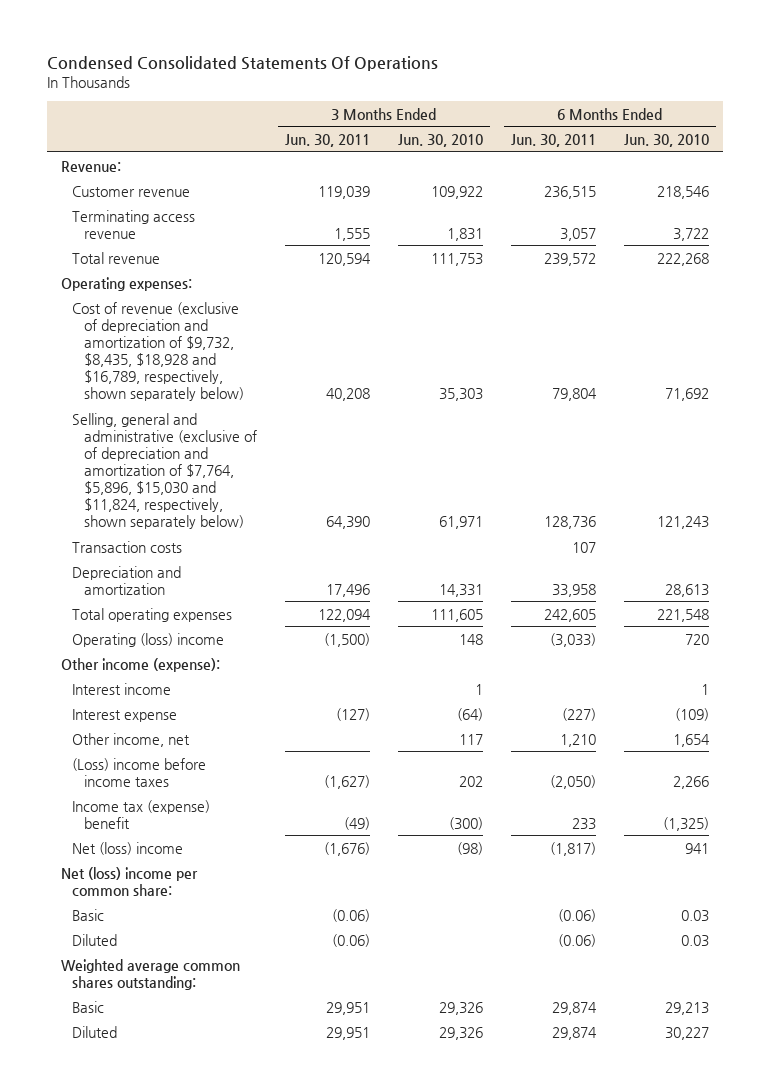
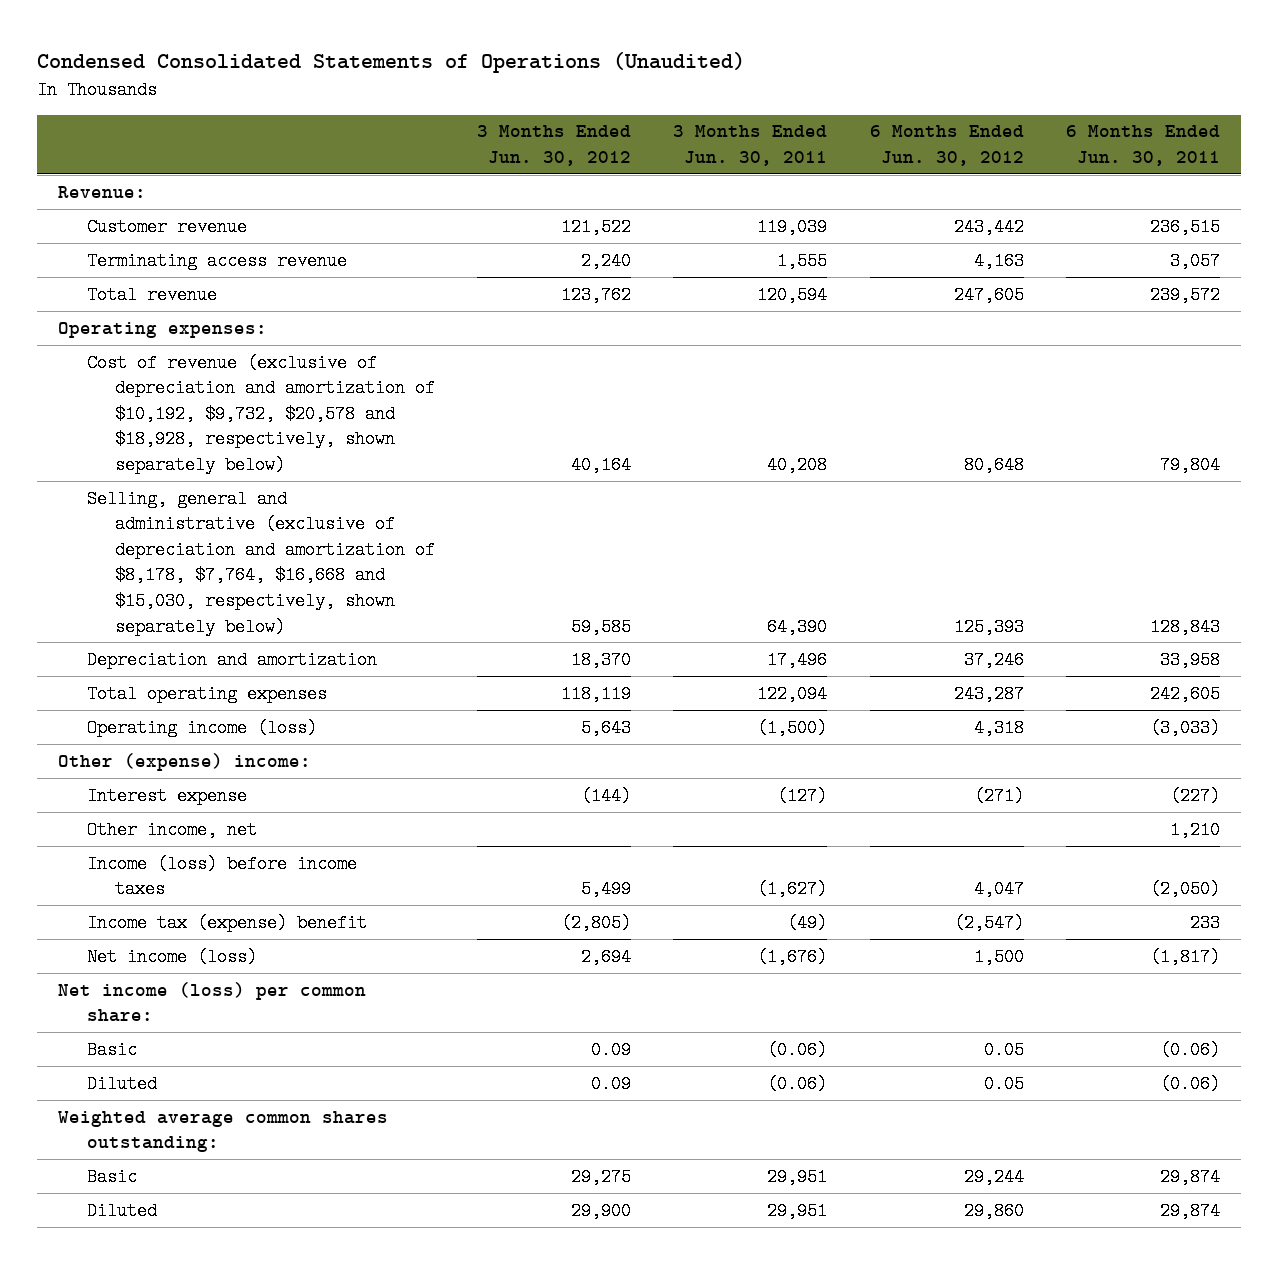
- Condensed Consolidated Statements Of Operations
+ Condensed Consolidated Statements of Operations (Unaudited)
- | 3 Months Ended Jun. 30, 2011 | 3 Months Ended Jun. 30, 2010 | 6 Months Ended Jun. 30, 2011 | 6 Months Ended Jun. 30, 2010
+ | 3 Months Ended Jun. 30, 2012 | 3 Months Ended Jun. 30, 2011 | 6 Months Ended Jun. 30, 2012 | 6 Months Ended Jun. 30, 2011
- Cost of revenue (exclusive of depreciation and amortization of $9,732, $8,435, $18,928 and $16,789, respectively, shown separately below) | 40,208 | 35,303 | 79,804 | 71,692
- Selling, general and administrative (exclusive of of depreciation and amortization of $7,764, $5,896, $15,030 and $11,824, respectively, shown separately below) | 64,390 | 61,971 | 128,736 | 121,243
- Transaction costs | | | 107 |
+ Cost of revenue (exclusive of depreciation and amortization of $10,192, $9,732, $20,578 and $18,928, respectively, shown separately below) | 40,164 | 40,208 | 80,648 | 79,804
+ Selling, general and administrative (exclusive of depreciation and amortization of $8,178, $7,764, $16,668 and $15,030, respectively, shown separately below) | 59,585 | 64,390 | 125,393 | 128,843
- Operating (loss) income | (1,500) | 148 | (3,033) | 720
- Other income (expense):
- Interest income | | 1 | | 1
+ Operating income (loss) | 5,643 | (1,500) | 4,318 | (3,033)
+ Other (expense) income:
- (Loss) income before income taxes | (1,627) | 202 | (2,050) | 2,266
+ Income (loss) before income taxes | 5,499 | (1,627) | 4,047 | (2,050)
- Net (loss) income | (1,676) | (98) | (1,817) | 941
- Net (loss) income per common share:
+ Net income (loss) | 2,694 | (1,676) | 1,500 | (1,817)
+ Net income (loss) per common share:

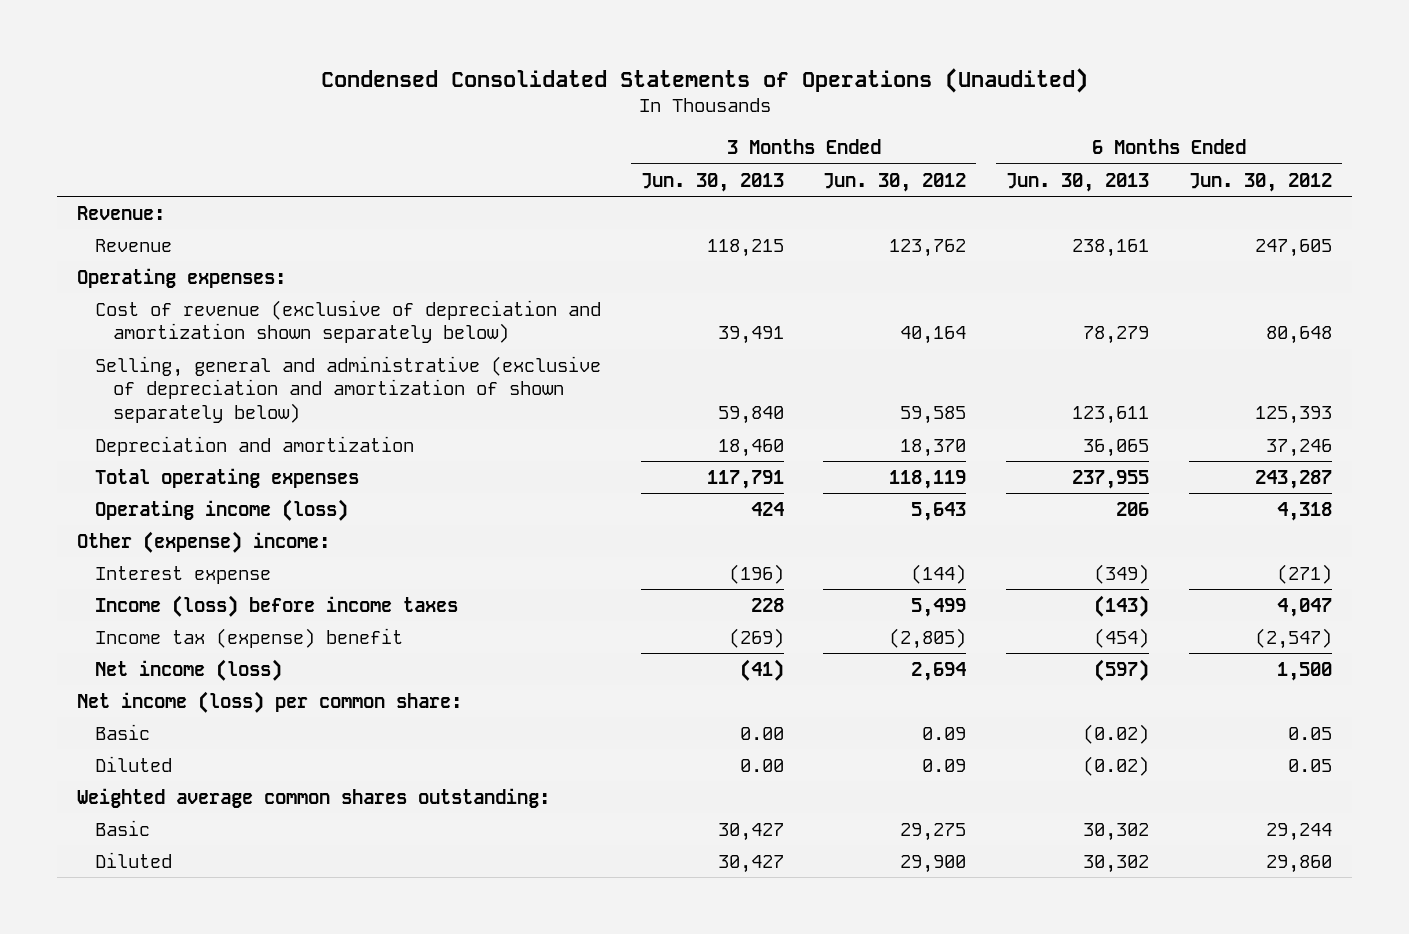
- | 3 Months Ended Jun. 30, 2012 | 3 Months Ended Jun. 30, 2011 | 6 Months Ended Jun. 30, 2012 | 6 Months Ended Jun. 30, 2011
+ | 3 Months Ended Jun. 30, 2013 | 3 Months Ended Jun. 30, 2012 | 6 Months Ended Jun. 30, 2013 | 6 Months Ended Jun. 30, 2012
- Customer revenue | 121,522 | 119,039 | 243,442 | 236,515
- Terminating access revenue | 2,240 | 1,555 | 4,163 | 3,057
- Total revenue | 123,762 | 120,594 | 247,605 | 239,572
+ Revenue | 118,215 | 123,762 | 238,161 | 247,605
- Cost of revenue (exclusive of depreciation and amortization of $10,192, $9,732, $20,578 and $18,928, respectively, shown separately below) | 40,164 | 40,208 | 80,648 | 79,804
- Selling, general and administrative (exclusive of depreciation and amortization of $8,178, $7,764, $16,668 and $15,030, respectively, shown separately below) | 59,585 | 64,390 | 125,393 | 128,843
+ Cost of revenue (exclusive of depreciation and amortization shown separately below) | 39,491 | 40,164 | 78,279 | 80,648
+ Selling, general and administrative (exclusive of depreciation and amortization of shown separately below) | 59,840 | 59,585 | 123,611 | 125,393
- Other income, net | | | | 1,210

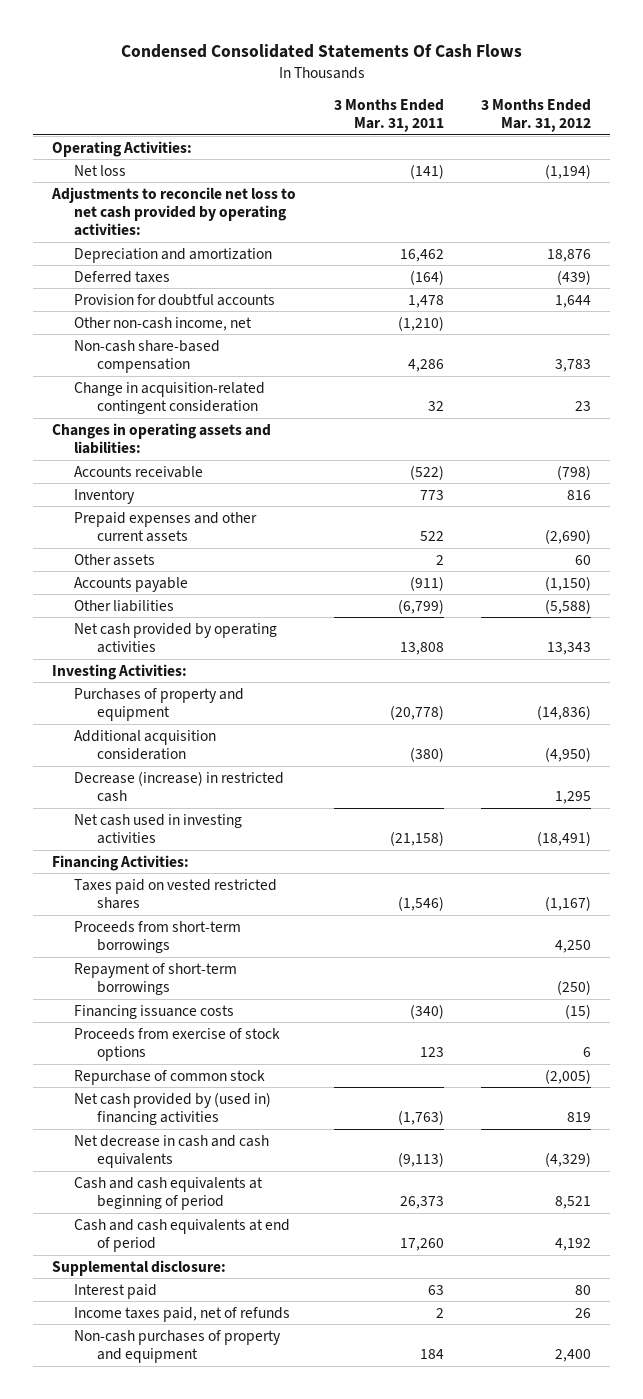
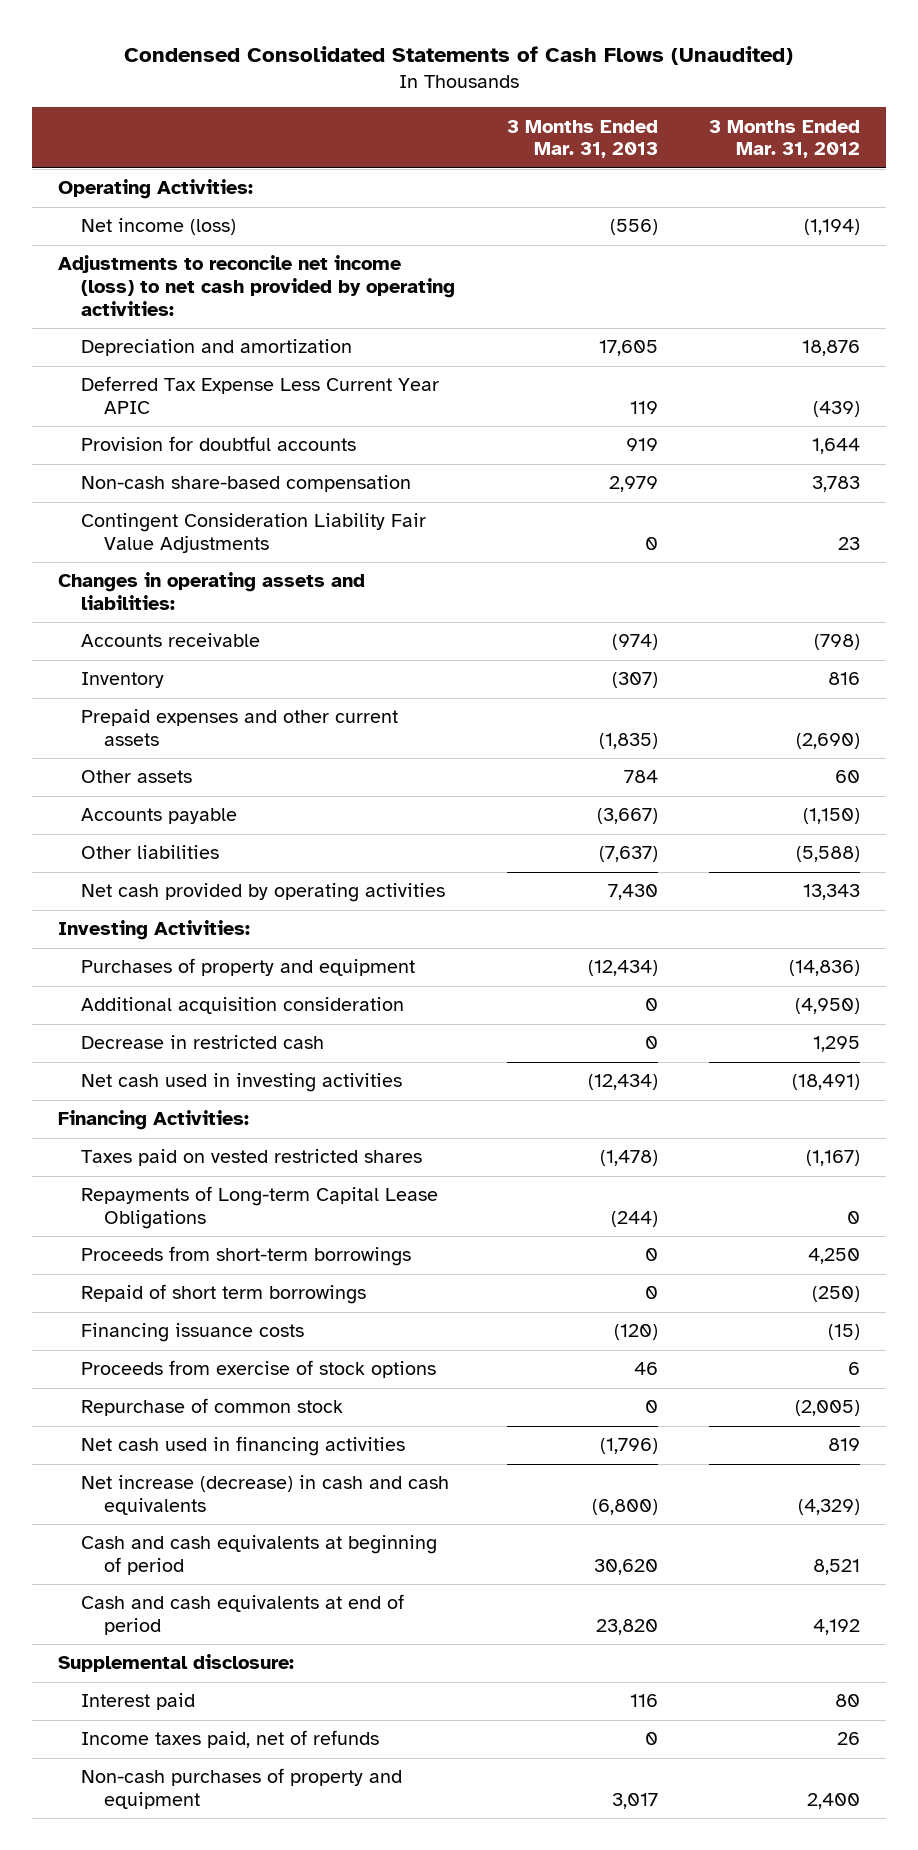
- Condensed Consolidated Statements Of Cash Flows
+ Condensed Consolidated Statements of Cash Flows (Unaudited)
- | 3 Months Ended Mar. 31, 2011 | 3 Months Ended Mar. 31, 2012
+ | 3 Months Ended Mar. 31, 2013 | 3 Months Ended Mar. 31, 2012
- Net loss | (141) | (1,194)
- Adjustments to reconcile net loss to net cash provided by operating activities:
+ Net income (loss) | (556) | (1,194)
+ Adjustments to reconcile net income (loss) to net cash provided by operating activities:
- Deferred taxes | (164) | (439)
+ Deferred Tax Expense Less Current Year APIC | 119 | (439)
- Other non-cash income, net | (1,210) |
- Change in acquisition-related contingent consideration | 32 | 23
+ Contingent Consideration Liability Fair Value Adjustments | 0 | 23
- Decrease (increase) in restricted cash | | 1,295
+ Decrease in restricted cash | 0 | 1,295
+ Repayments of Long-term Capital Lease Obligations | (244) | 0
- Repayment of short-term borrowings | | (250)
+ Repaid of short term borrowings | 0 | (250)
- Net cash provided by (used in) financing activities | (1,763) | 819
- Net decrease in cash and cash equivalents | (9,113) | (4,329)
+ Net cash used in financing activities | (1,796) | 819
+ Net increase (decrease) in cash and cash equivalents | (6,800) | (4,329)

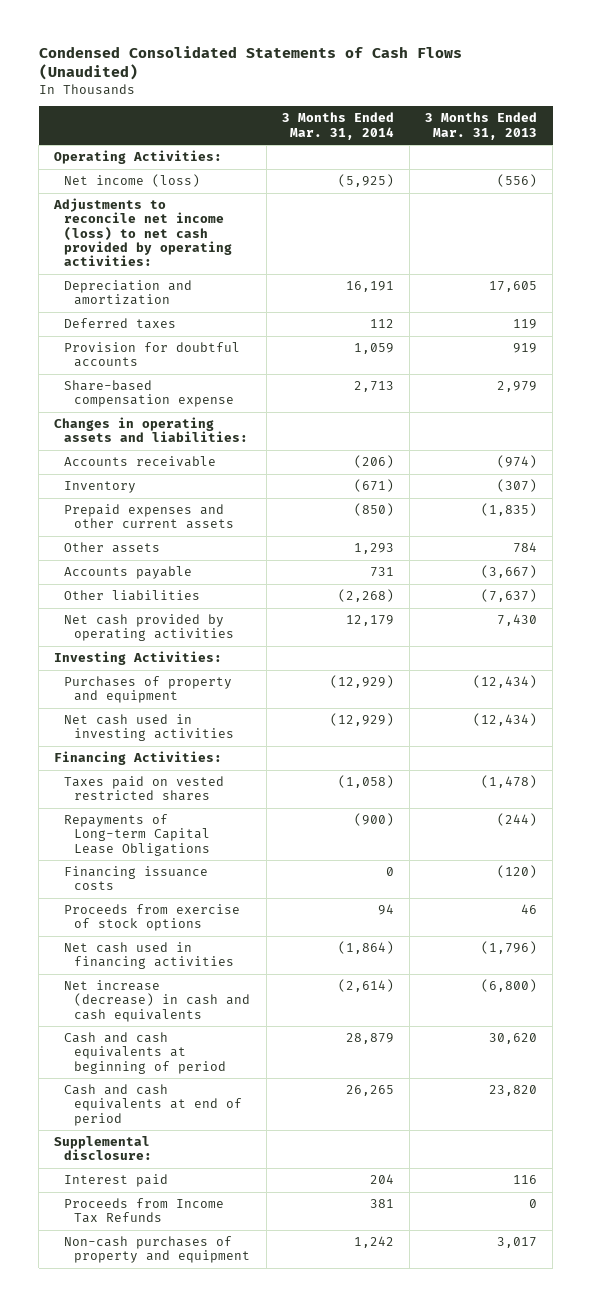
- | 3 Months Ended Mar. 31, 2013 | 3 Months Ended Mar. 31, 2012
+ | 3 Months Ended Mar. 31, 2014 | 3 Months Ended Mar. 31, 2013
- Deferred Tax Expense Less Current Year APIC | 119 | (439)
+ Deferred taxes | 112 | 119
- Non-cash share-based compensation | 2,979 | 3,783
- Contingent Consideration Liability Fair Value Adjustments | 0 | 23
+ Share-based compensation expense | 2,713 | 2,979
- Additional acquisition consideration | 0 | (4,950)
- Decrease in restricted cash | 0 | 1,295
- Proceeds from short-term borrowings | 0 | 4,250
- Repaid of short term borrowings | 0 | (250)
- Repurchase of common stock | 0 | (2,005)
- Income taxes paid, net of refunds | 0 | 26
+ Proceeds from Income Tax Refunds | 381 | 0

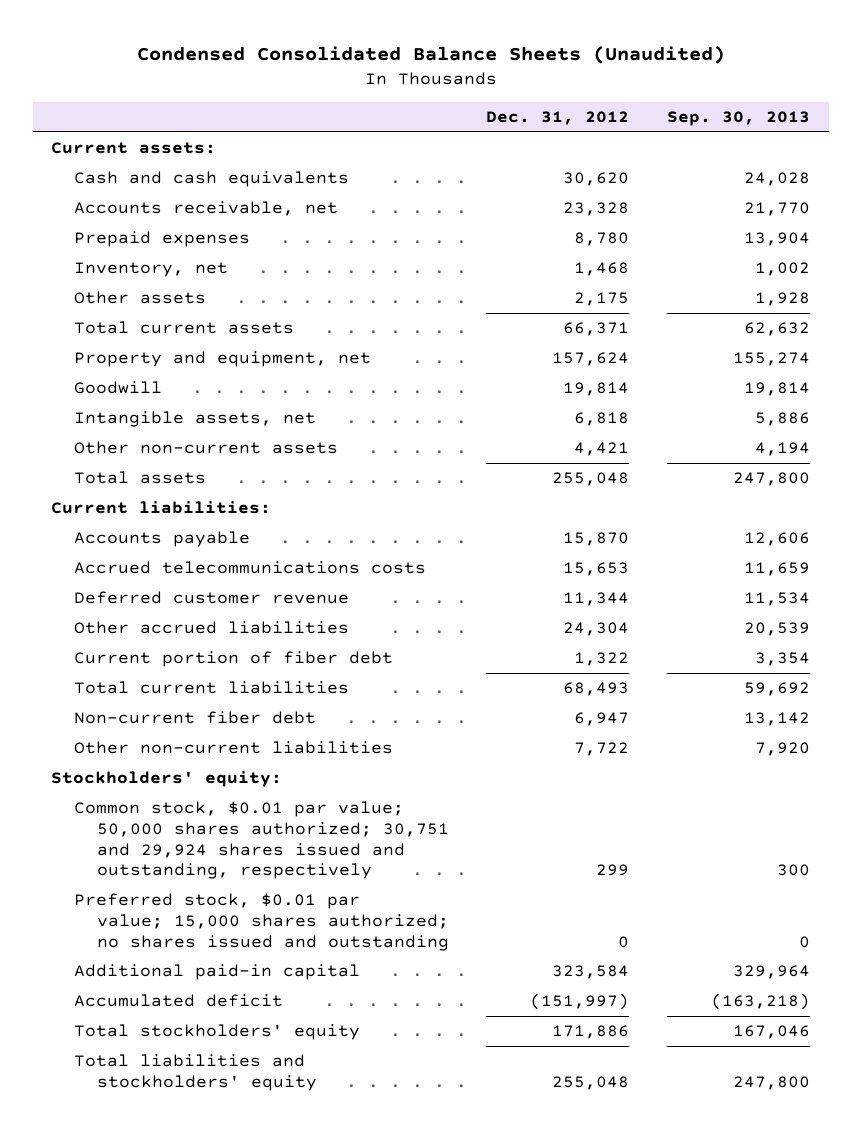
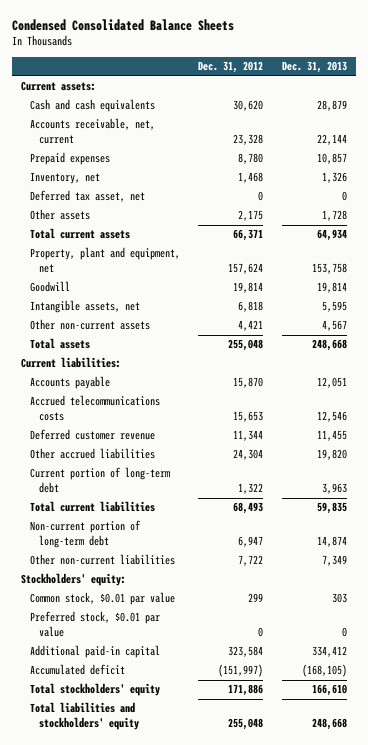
- Condensed Consolidated Balance Sheets (Unaudited)
+ Condensed Consolidated Balance Sheets
- | Dec. 31, 2012 | Sep. 30, 2013
+ | Dec. 31, 2012 | Dec. 31, 2013
- Accounts receivable, net | 23,328 | 21,770
+ Accounts receivable, net, current | 23,328 | 22,144
+ Deferred tax asset, net | 0 | 0
- Property and equipment, net | 157,624 | 155,274
+ Property, plant and equipment, net | 157,624 | 153,758
- Current portion of fiber debt | 1,322 | 3,354
+ Current portion of long-term debt | 1,322 | 3,963
- Non-current fiber debt | 6,947 | 13,142
+ Non-current portion of long-term debt | 6,947 | 14,874
- Common stock, $0.01 par value; 50,000 shares authorized; 30,751 and 29,924 shares issued and outstanding, respectively | 299 | 300
- Preferred stock, $0.01 par value; 15,000 shares authorized; no shares issued and outstanding | 0 | 0
+ Common stock, $0.01 par value | 299 | 303
+ Preferred stock, $0.01 par value | 0 | 0

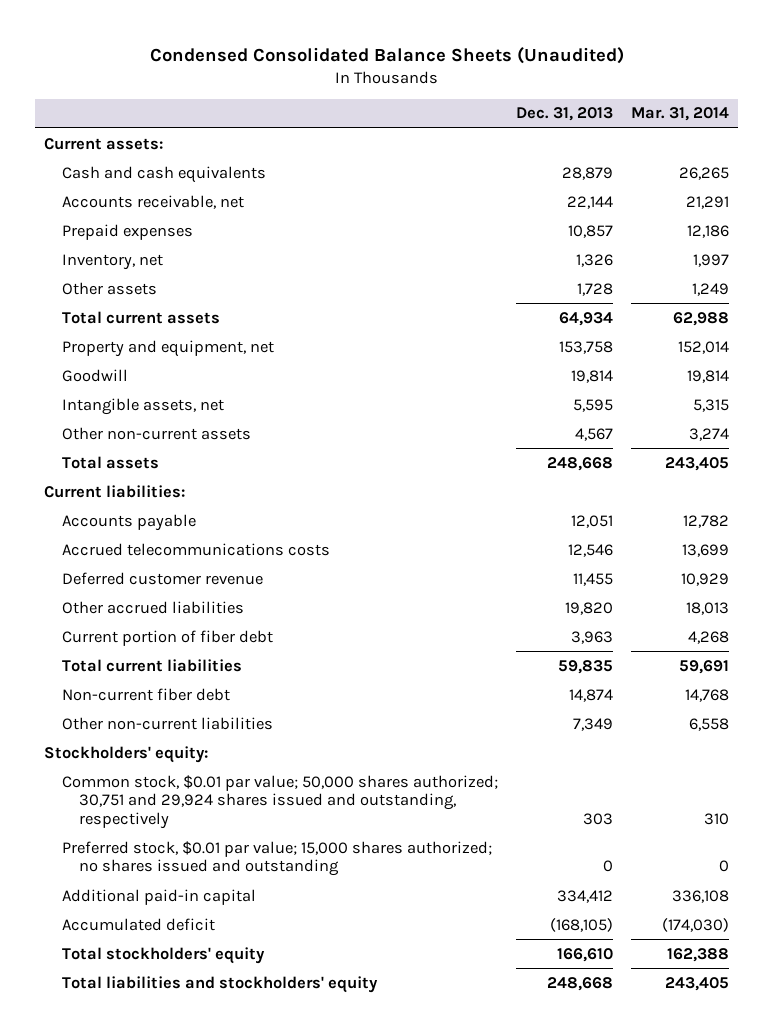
- Condensed Consolidated Balance Sheets
+ Condensed Consolidated Balance Sheets (Unaudited)
- | Dec. 31, 2012 | Dec. 31, 2013
+ | Dec. 31, 2013 | Mar. 31, 2014
- Accounts receivable, net, current | 23,328 | 22,144
+ Accounts receivable, net | 22,144 | 21,291
- Deferred tax asset, net | 0 | 0
- Property, plant and equipment, net | 157,624 | 153,758
+ Property and equipment, net | 153,758 | 152,014
- Current portion of long-term debt | 1,322 | 3,963
+ Current portion of fiber debt | 3,963 | 4,268
- Non-current portion of long-term debt | 6,947 | 14,874
+ Non-current fiber debt | 14,874 | 14,768
- Common stock, $0.01 par value | 299 | 303
- Preferred stock, $0.01 par value | 0 | 0
+ Common stock, $0.01 par value; 50,000 shares authorized; 30,751 and 29,924 shares issued and outstanding, respectively | 303 | 310
+ Preferred stock, $0.01 par value; 15,000 shares authorized; no shares issued and outstanding | 0 | 0

